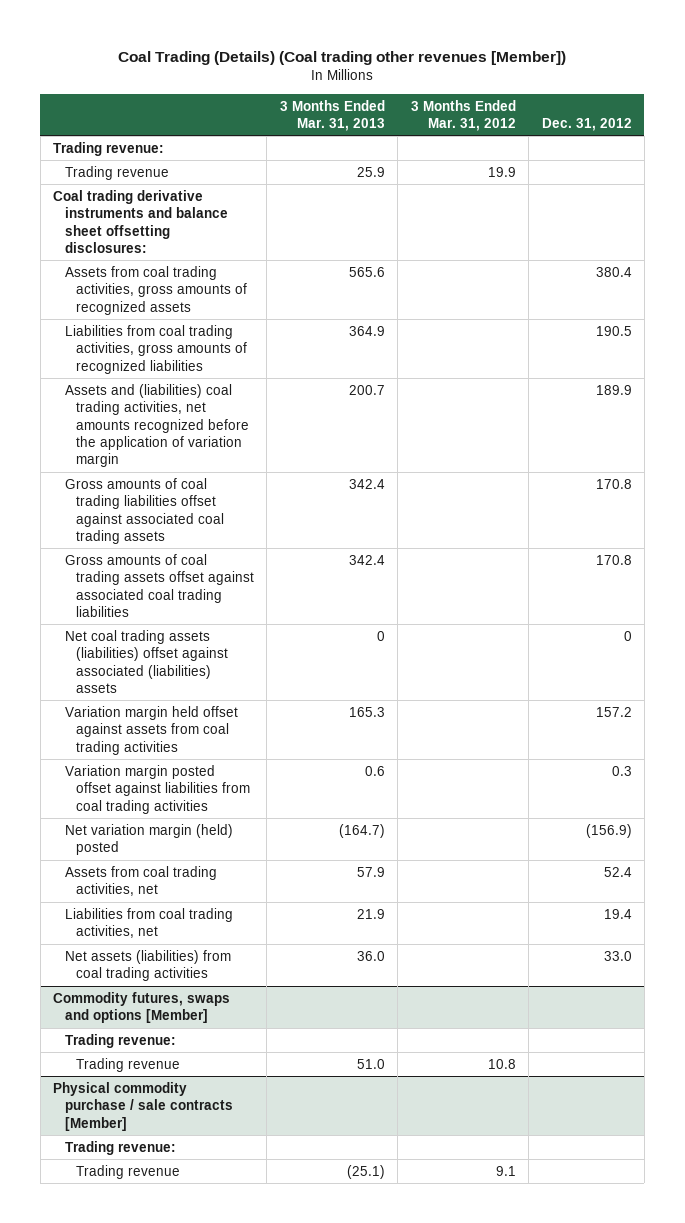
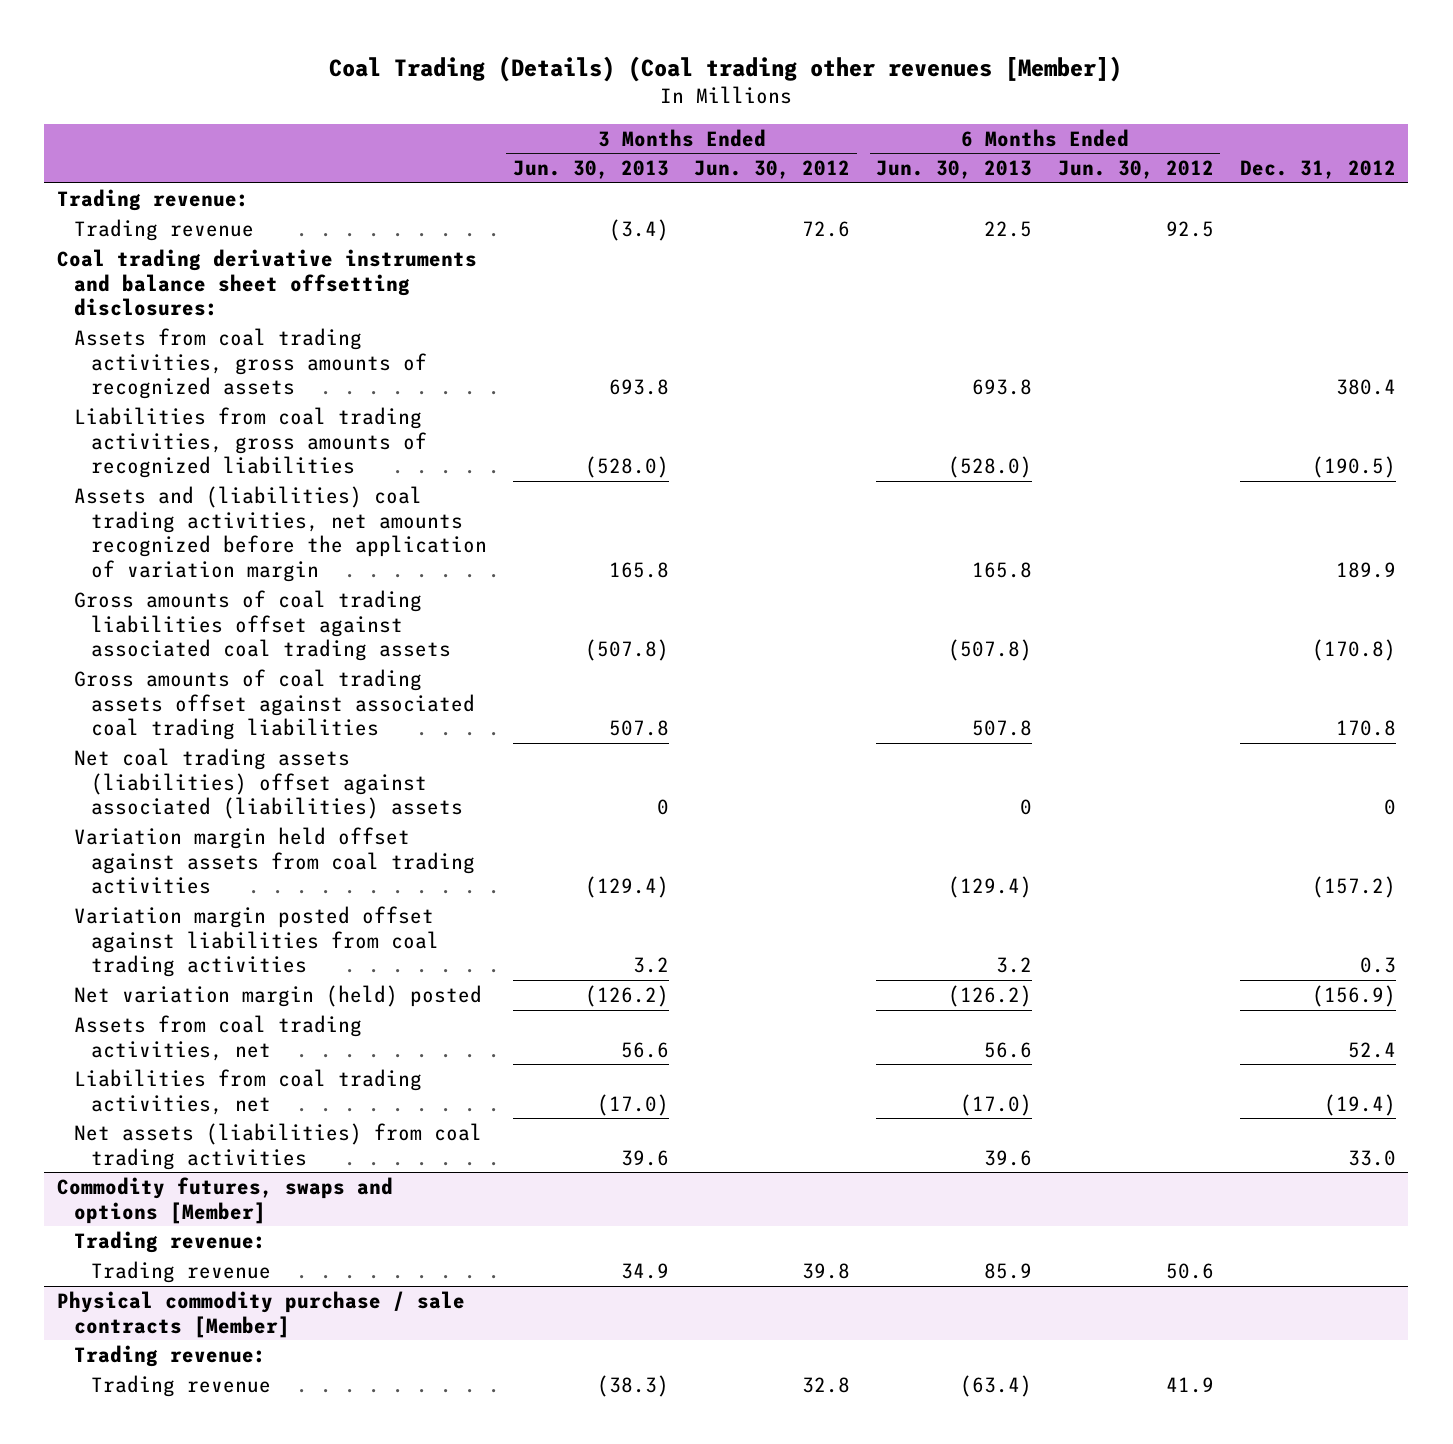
- | 3 Months Ended Mar. 31, 2013 | 3 Months Ended Mar. 31, 2012 | Dec. 31, 2012
+ | 3 Months Ended Jun. 30, 2013 | 3 Months Ended Jun. 30, 2012 | 6 Months Ended Jun. 30, 2013 | 6 Months Ended Jun. 30, 2012 | Dec. 31, 2012
- Liabilities from coal trading activities, gross amounts of recognized liabilities | 364.9 | | 190.5
+ Liabilities from coal trading activities, gross amounts of recognized liabilities | (528.0) | | (528.0) | | (190.5)
- Gross amounts of coal trading liabilities offset against associated coal trading assets | 342.4 | | 170.8
+ Gross amounts of coal trading liabilities offset against associated coal trading assets | (507.8) | | (507.8) | | (170.8)
- Variation margin held offset against assets from coal trading activities | 165.3 | | 157.2
+ Variation margin held offset against assets from coal trading activities | (129.4) | | (129.4) | | (157.2)
- Liabilities from coal trading activities, net | 21.9 | | 19.4
+ Liabilities from coal trading activities, net | (17.0) | | (17.0) | | (19.4)

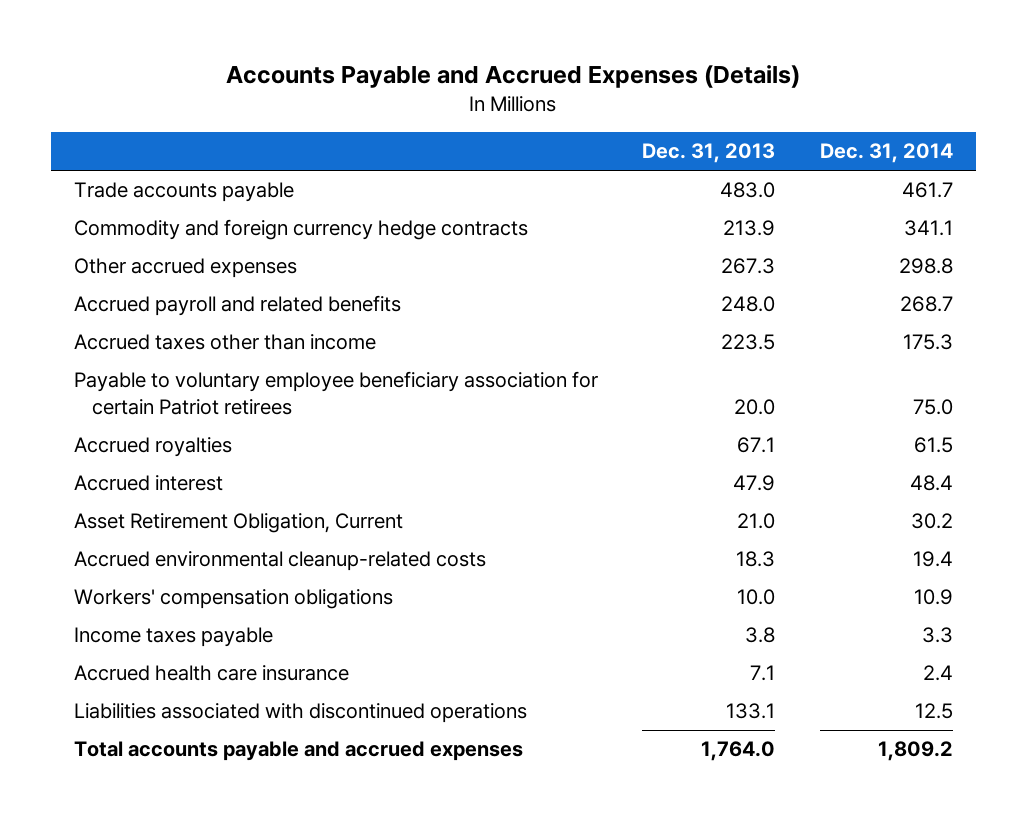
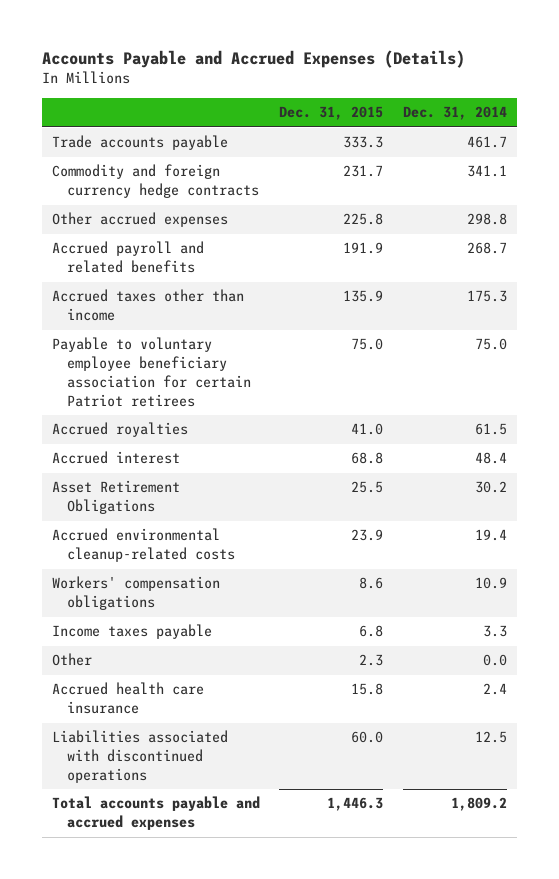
- | Dec. 31, 2013 | Dec. 31, 2014
+ | Dec. 31, 2015 | Dec. 31, 2014
- Asset Retirement Obligation, Current | 21.0 | 30.2
+ Asset Retirement Obligations | 25.5 | 30.2
+ Other | 2.3 | 0.0

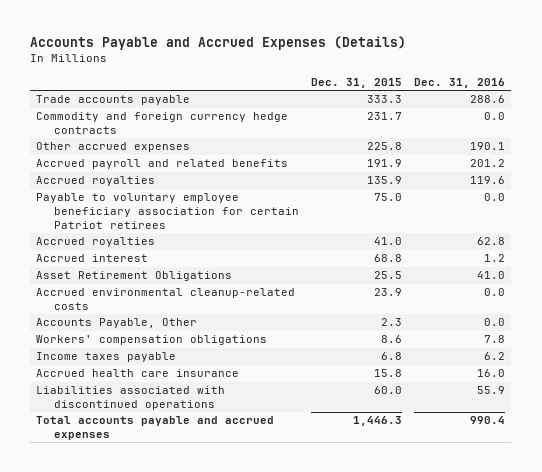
- | Dec. 31, 2015 | Dec. 31, 2014
+ | Dec. 31, 2015 | Dec. 31, 2016
- Accrued taxes other than income | 135.9 | 175.3
+ Accrued royalties | 135.9 | 119.6
+ Accounts Payable, Other | 2.3 | 0.0
- Other | 2.3 | 0.0

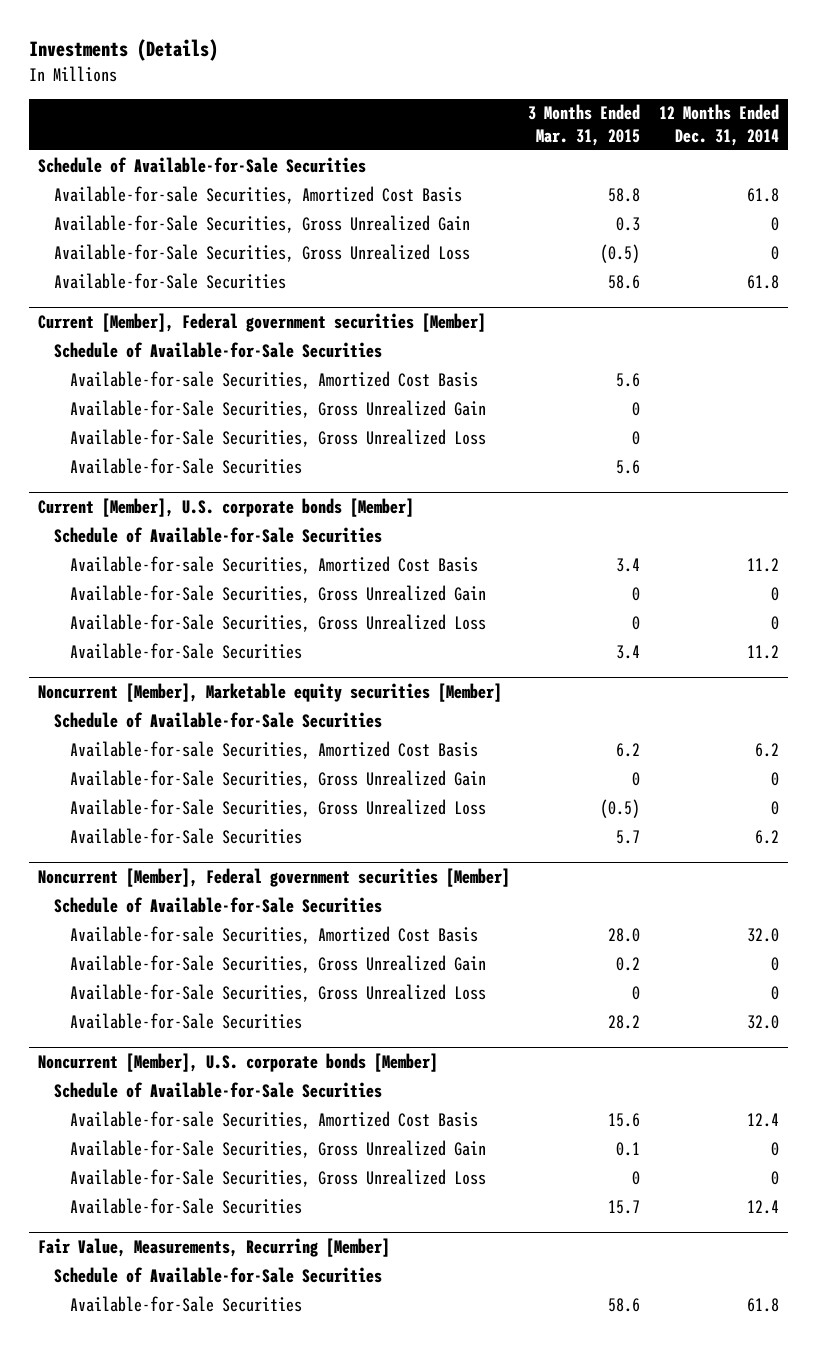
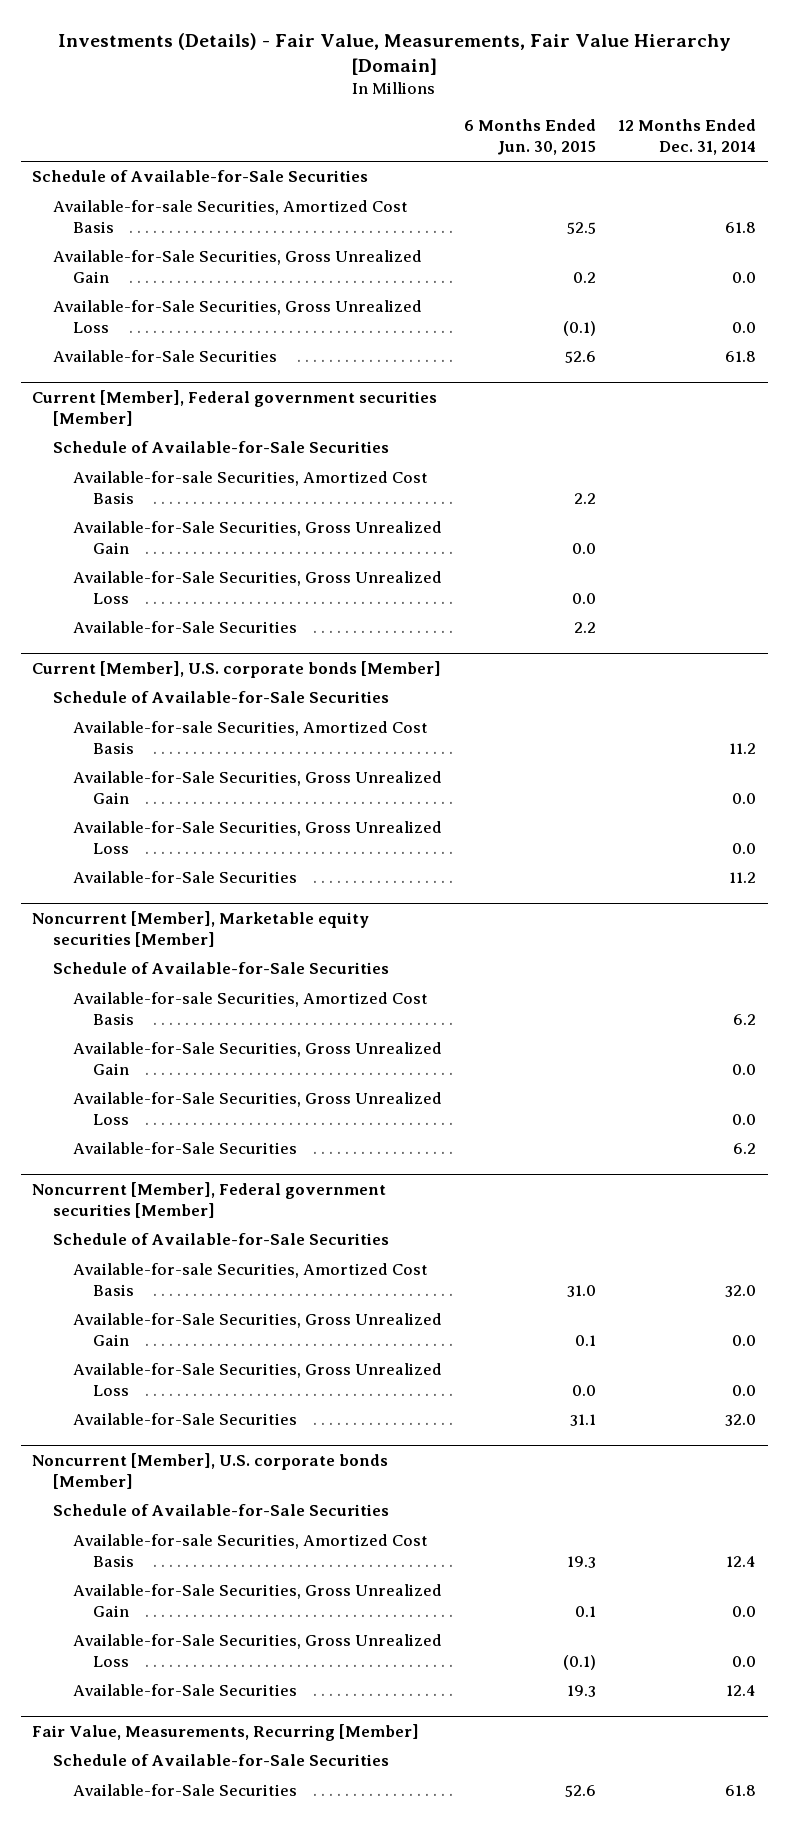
- Investments (Details)
+ Investments (Details) - Fair Value, Measurements, Fair Value Hierarchy [Domain]
- | 3 Months Ended Mar. 31, 2015 | 12 Months Ended Dec. 31, 2014
+ | 6 Months Ended Jun. 30, 2015 | 12 Months Ended Dec. 31, 2014
- Available-for-Sale Securities, Gross Unrealized Gain | 0.3 | 0
- Available-for-Sale Securities, Gross Unrealized Loss | (0.5) | 0
+ Available-for-Sale Securities, Gross Unrealized Gain | 0.2 | 0.0
+ Available-for-Sale Securities, Gross Unrealized Loss | (0.1) | 0.0
@ Current [Member], U.S. corporate bonds [Member]
- Available-for-Sale Securities, Gross Unrealized Gain | 0 | 0
- Available-for-Sale Securities, Gross Unrealized Loss | 0 | 0
+ Available-for-Sale Securities, Gross Unrealized Gain | | 0.0
+ Available-for-Sale Securities, Gross Unrealized Loss | | 0.0
@ Noncurrent [Member], Marketable equity securities [Member]
- Available-for-Sale Securities, Gross Unrealized Gain | 0 | 0
- Available-for-Sale Securities, Gross Unrealized Loss | (0.5) | 0
+ Available-for-Sale Securities, Gross Unrealized Gain | | 0.0
+ Available-for-Sale Securities, Gross Unrealized Loss | | 0.0
@ Noncurrent [Member], Federal government securities [Member]
- Available-for-Sale Securities, Gross Unrealized Gain | 0.2 | 0
- Available-for-Sale Securities, Gross Unrealized Loss | 0 | 0
+ Available-for-Sale Securities, Gross Unrealized Gain | 0.1 | 0.0
+ Available-for-Sale Securities, Gross Unrealized Loss | 0.0 | 0.0
@ Noncurrent [Member], U.S. corporate bonds [Member]
- Available-for-Sale Securities, Gross Unrealized Gain | 0.1 | 0
- Available-for-Sale Securities, Gross Unrealized Loss | 0 | 0
+ Available-for-Sale Securities, Gross Unrealized Gain | 0.1 | 0.0
+ Available-for-Sale Securities, Gross Unrealized Loss | (0.1) | 0.0

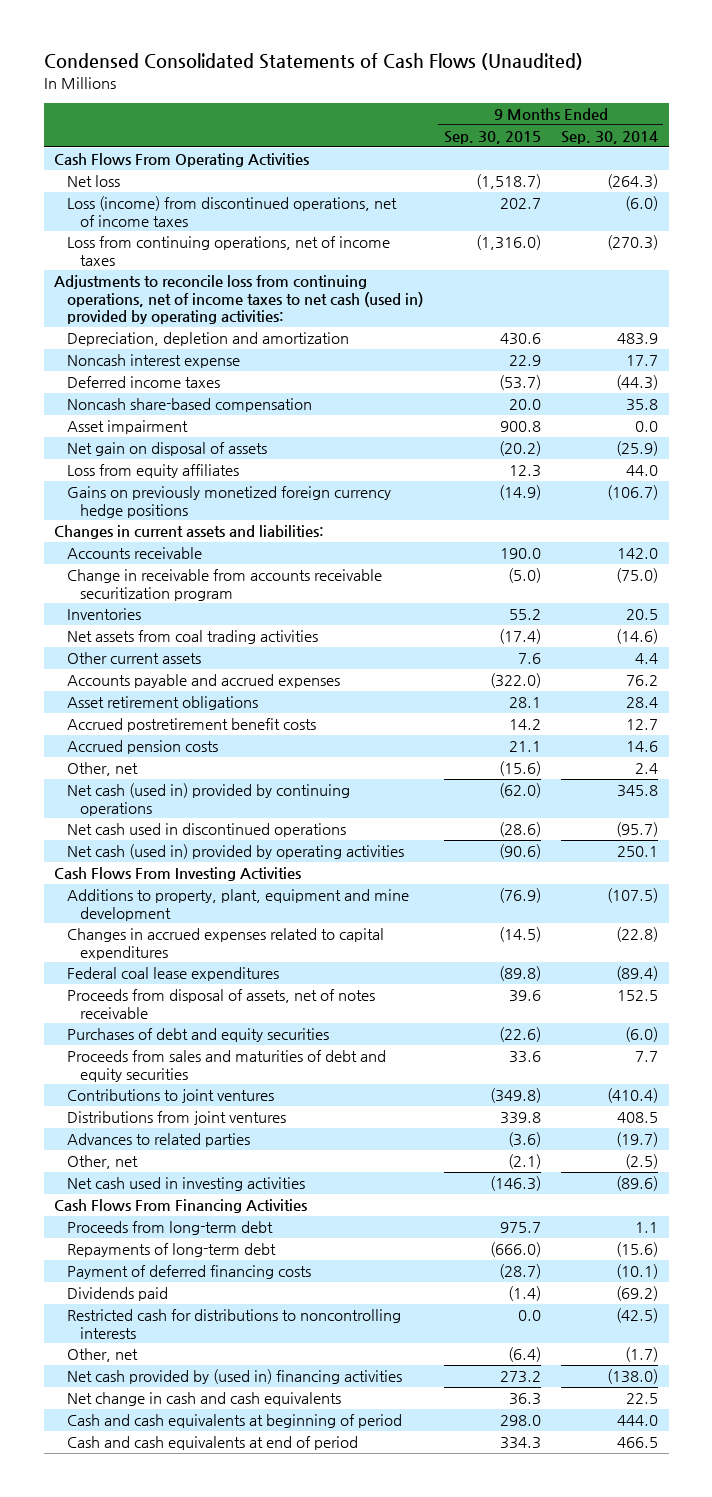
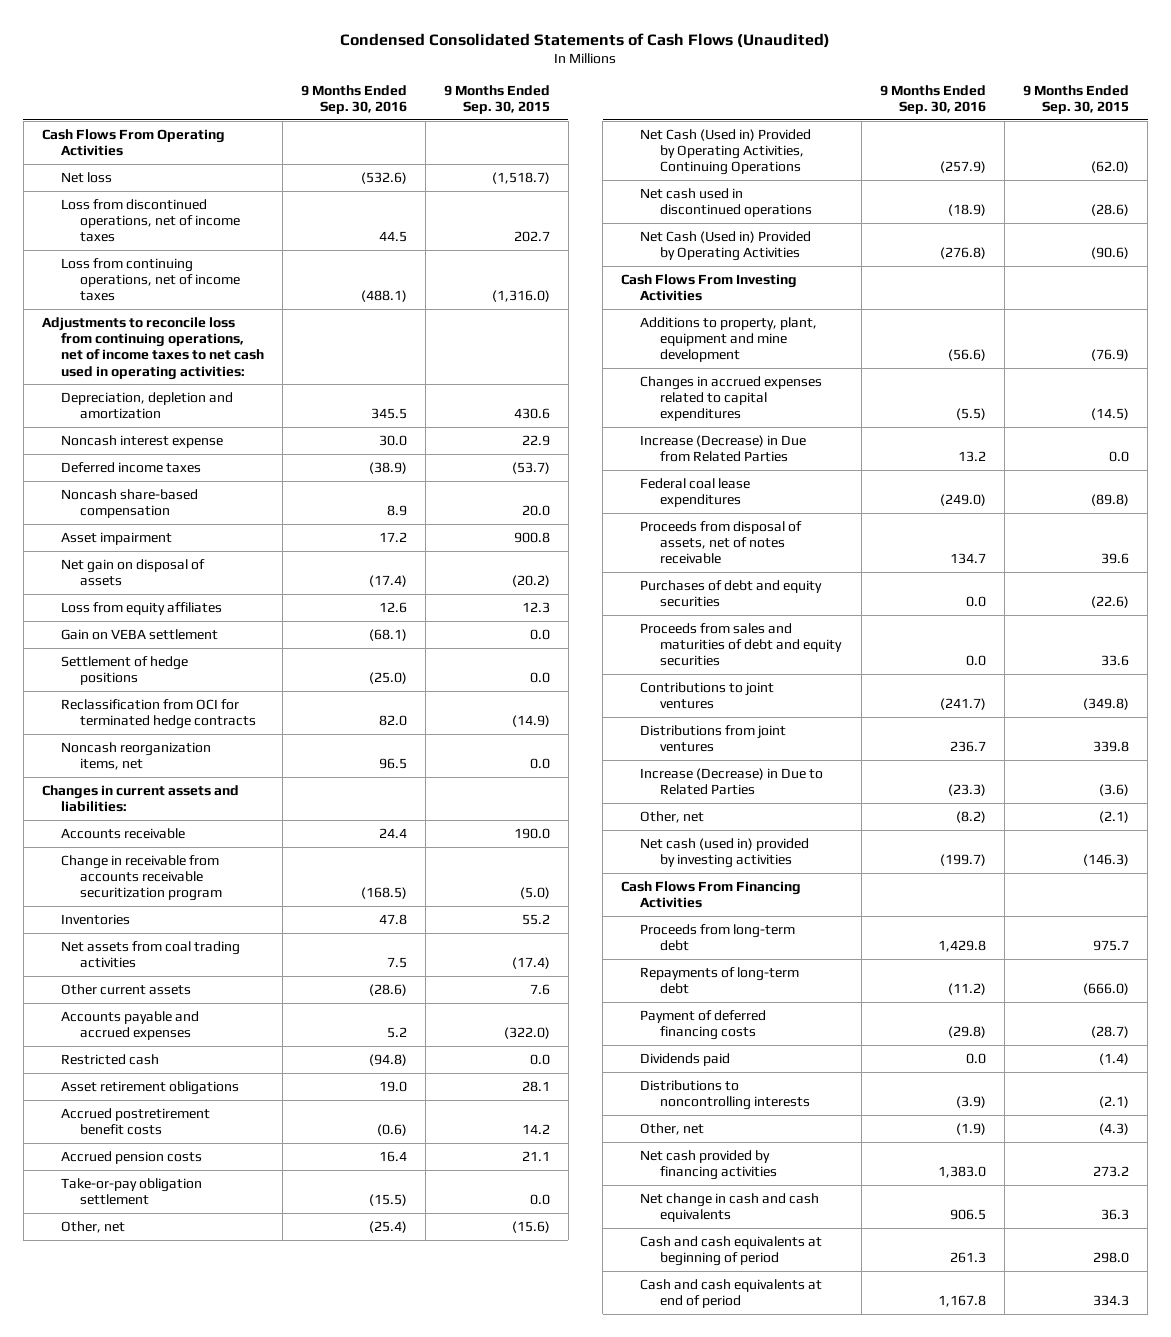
- | 9 Months Ended Sep. 30, 2015 | 9 Months Ended Sep. 30, 2014
+ | 9 Months Ended Sep. 30, 2016 | 9 Months Ended Sep. 30, 2015
- Loss (income) from discontinued operations, net of income taxes | 202.7 | (6.0)
+ Loss from discontinued operations, net of income taxes | 44.5 | 202.7
- Adjustments to reconcile loss from continuing operations, net of income taxes to net cash (used in) provided by operating activities:
+ Adjustments to reconcile loss from continuing operations, net of income taxes to net cash used in operating activities:
- Gains on previously monetized foreign currency hedge positions | (14.9) | (106.7)
+ Gain on VEBA settlement | (68.1) | 0.0
+ Settlement of hedge positions | (25.0) | 0.0
+ Reclassification from OCI for terminated hedge contracts | 82.0 | (14.9)
+ Noncash reorganization items, net | 96.5 | 0.0
+ Restricted cash | (94.8) | 0.0
+ Take-or-pay obligation settlement | (15.5) | 0.0
- Net cash (used in) provided by continuing operations | (62.0) | 345.8
+ Net Cash (Used in) Provided by Operating Activities, Continuing Operations | (257.9) | (62.0)
- Net cash (used in) provided by operating activities | (90.6) | 250.1
+ Net Cash (Used in) Provided by Operating Activities | (276.8) | (90.6)
+ Increase (Decrease) in Due from Related Parties | 13.2 | 0.0
- Advances to related parties | (3.6) | (19.7)
+ Increase (Decrease) in Due to Related Parties | (23.3) | (3.6)
- Net cash used in investing activities | (146.3) | (89.6)
+ Net cash (used in) provided by investing activities | (199.7) | (146.3)
- Restricted cash for distributions to noncontrolling interests | 0.0 | (42.5)
- Other, net | (6.4) | (1.7)
- Net cash provided by (used in) financing activities | 273.2 | (138.0)
+ Distributions to noncontrolling interests | (3.9) | (2.1)
+ Other, net | (1.9) | (4.3)
+ Net cash provided by financing activities | 1,383.0 | 273.2

